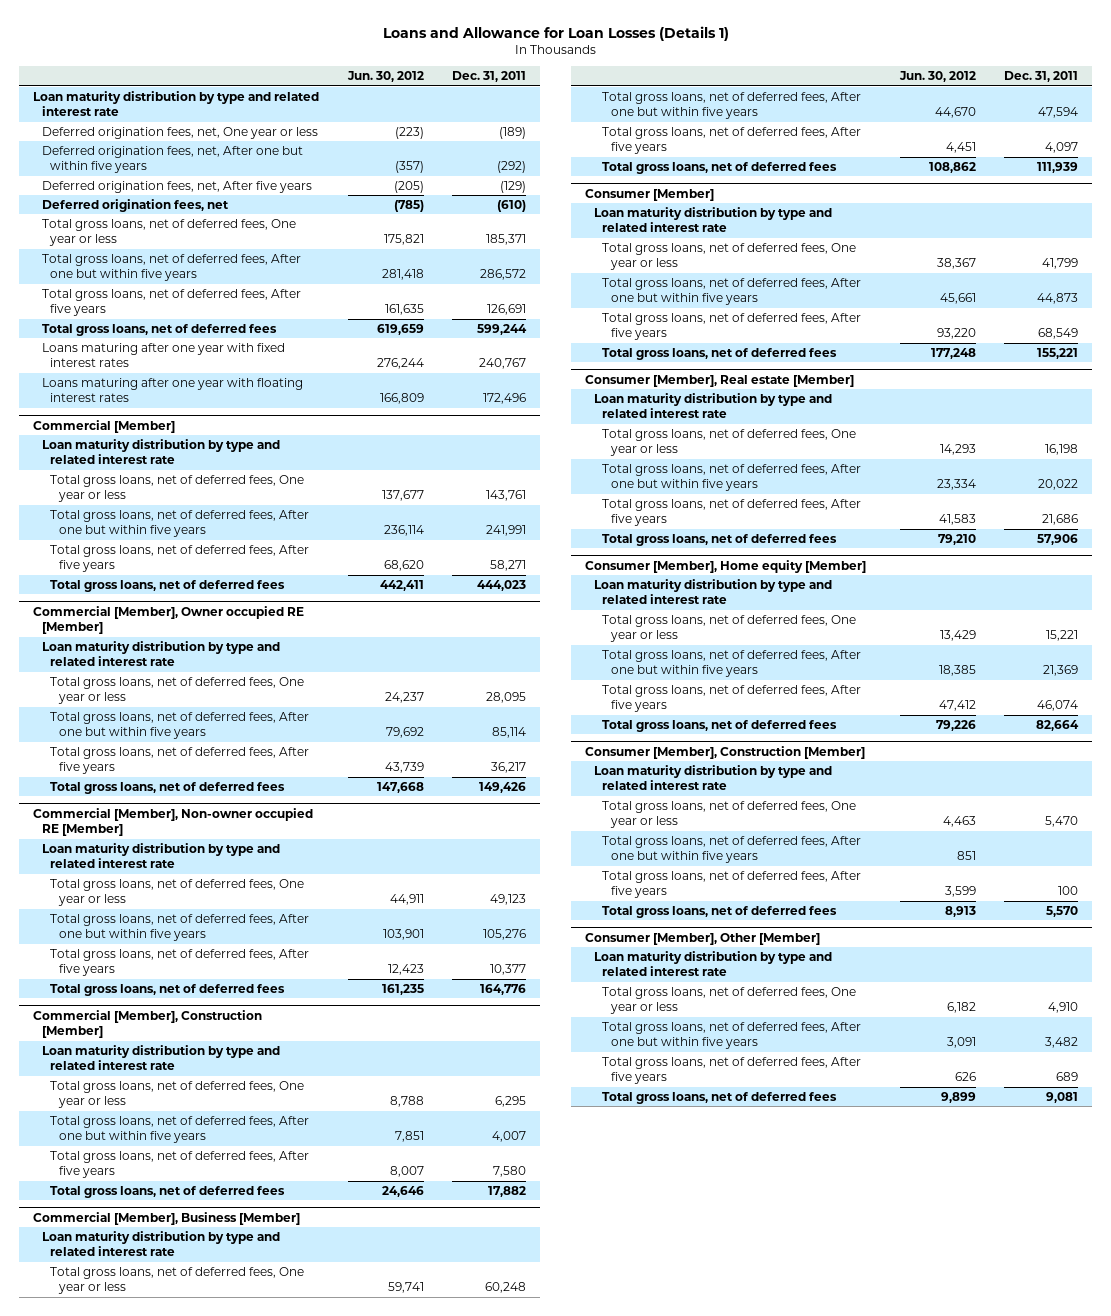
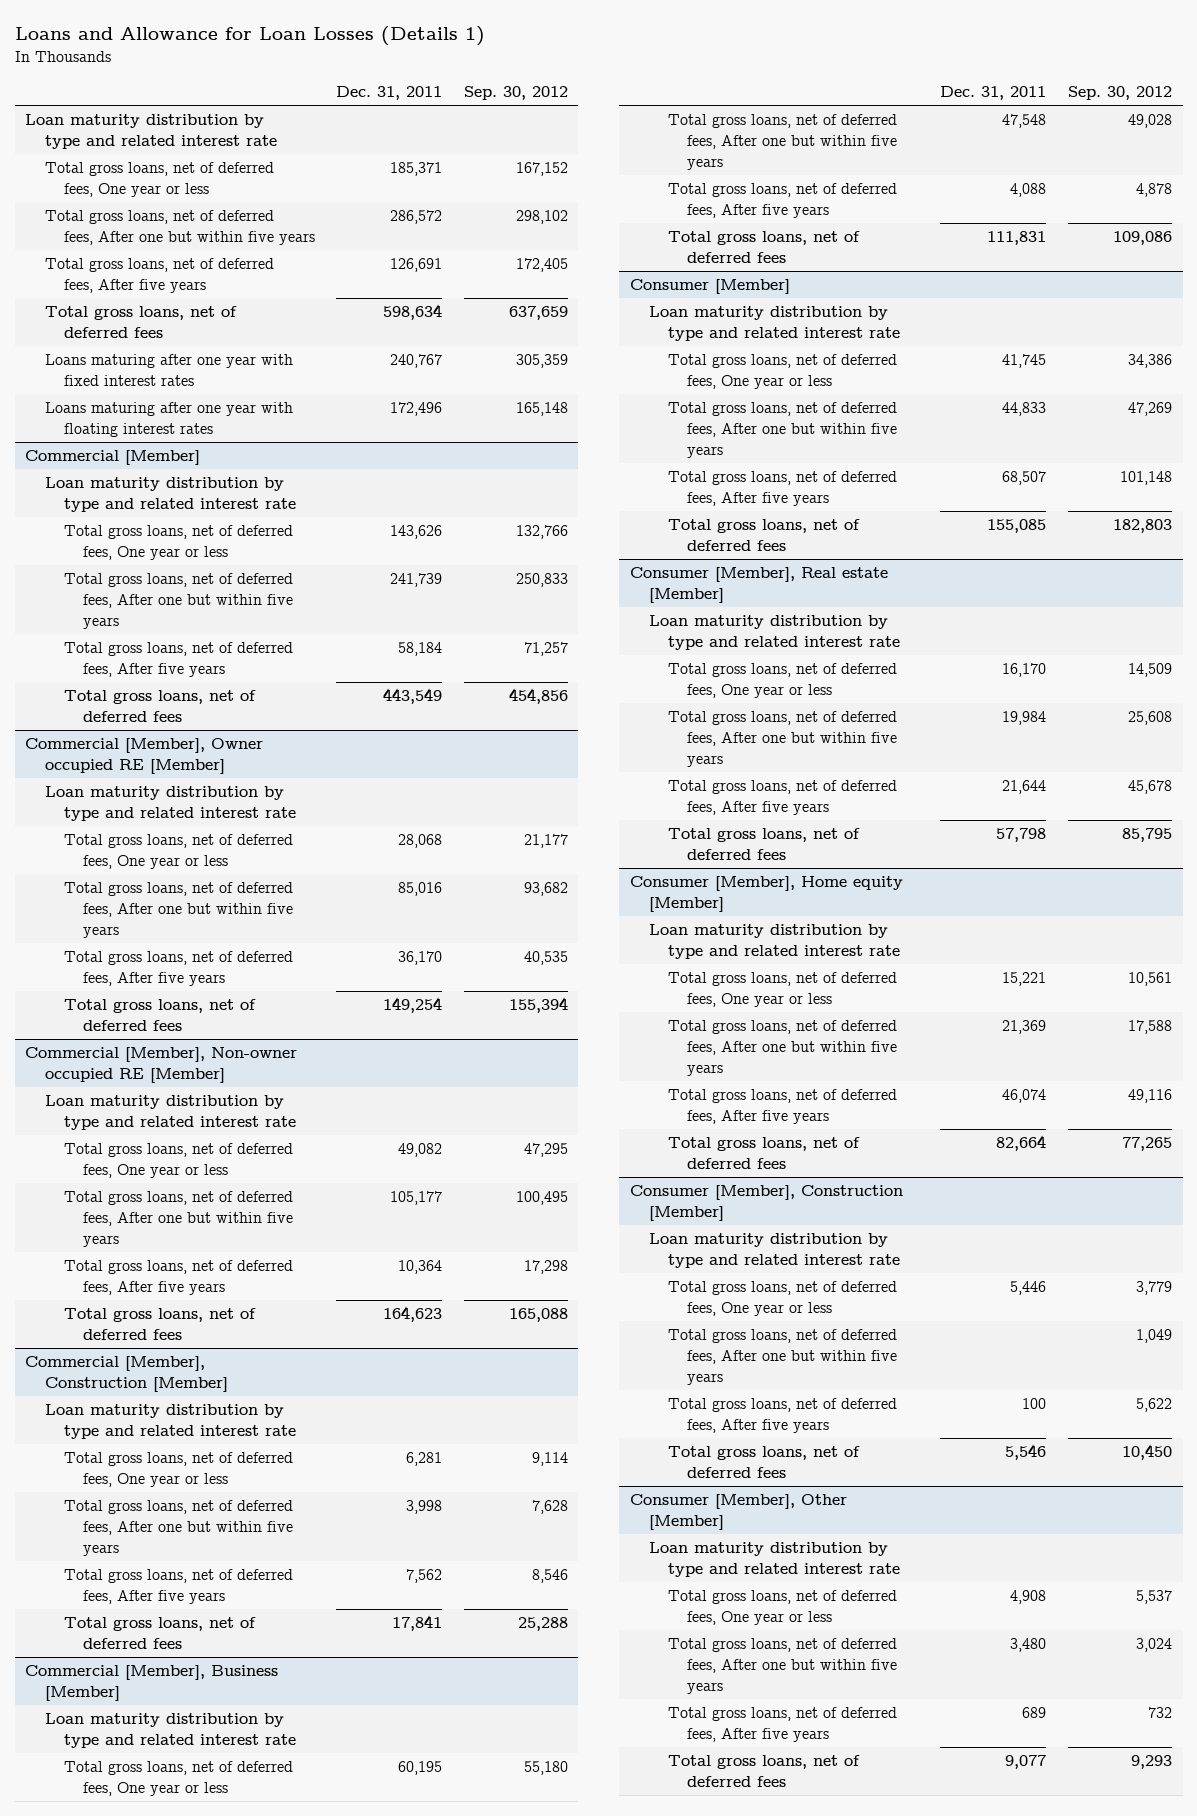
- | Jun. 30, 2012 | Dec. 31, 2011
+ | Dec. 31, 2011 | Sep. 30, 2012
- Deferred origination fees, net, One year or less | (223) | (189)
- Deferred origination fees, net, After one but within five years | (357) | (292)
- Deferred origination fees, net, After five years | (205) | (129)
- Deferred origination fees, net | (785) | (610)
- Total gross loans, net of deferred fees | 619,659 | 599,244
+ Total gross loans, net of deferred fees | 598,634 | 637,659
@ Commercial [Member]
- Total gross loans, net of deferred fees, One year or less | 137,677 | 143,761
- Total gross loans, net of deferred fees, After one but within five years | 236,114 | 241,991
- Total gross loans, net of deferred fees, After five years | 68,620 | 58,271
- Total gross loans, net of deferred fees | 442,411 | 444,023
+ Total gross loans, net of deferred fees, One year or less | 143,626 | 132,766
+ Total gross loans, net of deferred fees, After one but within five years | 241,739 | 250,833
+ Total gross loans, net of deferred fees, After five years | 58,184 | 71,257
+ Total gross loans, net of deferred fees | 443,549 | 454,856
@ Commercial [Member], Owner occupied RE [Member]
- Total gross loans, net of deferred fees, One year or less | 24,237 | 28,095
- Total gross loans, net of deferred fees, After one but within five years | 79,692 | 85,114
- Total gross loans, net of deferred fees, After five years | 43,739 | 36,217
- Total gross loans, net of deferred fees | 147,668 | 149,426
+ Total gross loans, net of deferred fees, One year or less | 28,068 | 21,177
+ Total gross loans, net of deferred fees, After one but within five years | 85,016 | 93,682
+ Total gross loans, net of deferred fees, After five years | 36,170 | 40,535
+ Total gross loans, net of deferred fees | 149,254 | 155,394
@ Commercial [Member], Non-owner occupied RE [Member]
- Total gross loans, net of deferred fees, One year or less | 44,911 | 49,123
- Total gross loans, net of deferred fees, After one but within five years | 103,901 | 105,276
- Total gross loans, net of deferred fees, After five years | 12,423 | 10,377
- Total gross loans, net of deferred fees | 161,235 | 164,776
+ Total gross loans, net of deferred fees, One year or less | 49,082 | 47,295
+ Total gross loans, net of deferred fees, After one but within five years | 105,177 | 100,495
+ Total gross loans, net of deferred fees, After five years | 10,364 | 17,298
+ Total gross loans, net of deferred fees | 164,623 | 165,088
@ Commercial [Member], Construction [Member]
- Total gross loans, net of deferred fees, One year or less | 8,788 | 6,295
- Total gross loans, net of deferred fees, After one but within five years | 7,851 | 4,007
- Total gross loans, net of deferred fees, After five years | 8,007 | 7,580
- Total gross loans, net of deferred fees | 24,646 | 17,882
+ Total gross loans, net of deferred fees, One year or less | 6,281 | 9,114
+ Total gross loans, net of deferred fees, After one but within five years | 3,998 | 7,628
+ Total gross loans, net of deferred fees, After five years | 7,562 | 8,546
+ Total gross loans, net of deferred fees | 17,841 | 25,288
@ Commercial [Member], Business [Member]
- Total gross loans, net of deferred fees, One year or less | 59,741 | 60,248
- Total gross loans, net of deferred fees, After one but within five years | 44,670 | 47,594
- Total gross loans, net of deferred fees, After five years | 4,451 | 4,097
- Total gross loans, net of deferred fees | 108,862 | 111,939
+ Total gross loans, net of deferred fees, One year or less | 60,195 | 55,180
+ Total gross loans, net of deferred fees, After one but within five years | 47,548 | 49,028
+ Total gross loans, net of deferred fees, After five years | 4,088 | 4,878
+ Total gross loans, net of deferred fees | 111,831 | 109,086
@ Consumer [Member]
- Total gross loans, net of deferred fees, One year or less | 38,367 | 41,799
- Total gross loans, net of deferred fees, After one but within five years | 45,661 | 44,873
- Total gross loans, net of deferred fees, After five years | 93,220 | 68,549
- Total gross loans, net of deferred fees | 177,248 | 155,221
+ Total gross loans, net of deferred fees, One year or less | 41,745 | 34,386
+ Total gross loans, net of deferred fees, After one but within five years | 44,833 | 47,269
+ Total gross loans, net of deferred fees, After five years | 68,507 | 101,148
+ Total gross loans, net of deferred fees | 155,085 | 182,803
@ Consumer [Member], Real estate [Member]
- Total gross loans, net of deferred fees, One year or less | 14,293 | 16,198
- Total gross loans, net of deferred fees, After one but within five years | 23,334 | 20,022
- Total gross loans, net of deferred fees, After five years | 41,583 | 21,686
- Total gross loans, net of deferred fees | 79,210 | 57,906
+ Total gross loans, net of deferred fees, One year or less | 16,170 | 14,509
+ Total gross loans, net of deferred fees, After one but within five years | 19,984 | 25,608
+ Total gross loans, net of deferred fees, After five years | 21,644 | 45,678
+ Total gross loans, net of deferred fees | 57,798 | 85,795
@ Consumer [Member], Construction [Member]
- Total gross loans, net of deferred fees, One year or less | 4,463 | 5,470
+ Total gross loans, net of deferred fees, One year or less | 5,446 | 3,779
- Total gross loans, net of deferred fees | 8,913 | 5,570
+ Total gross loans, net of deferred fees | 5,546 | 10,450
@ Consumer [Member], Other [Member]
- Total gross loans, net of deferred fees, One year or less | 6,182 | 4,910
- Total gross loans, net of deferred fees, After one but within five years | 3,091 | 3,482
+ Total gross loans, net of deferred fees, One year or less | 4,908 | 5,537
+ Total gross loans, net of deferred fees, After one but within five years | 3,480 | 3,024
- Total gross loans, net of deferred fees | 9,899 | 9,081
+ Total gross loans, net of deferred fees | 9,077 | 9,293

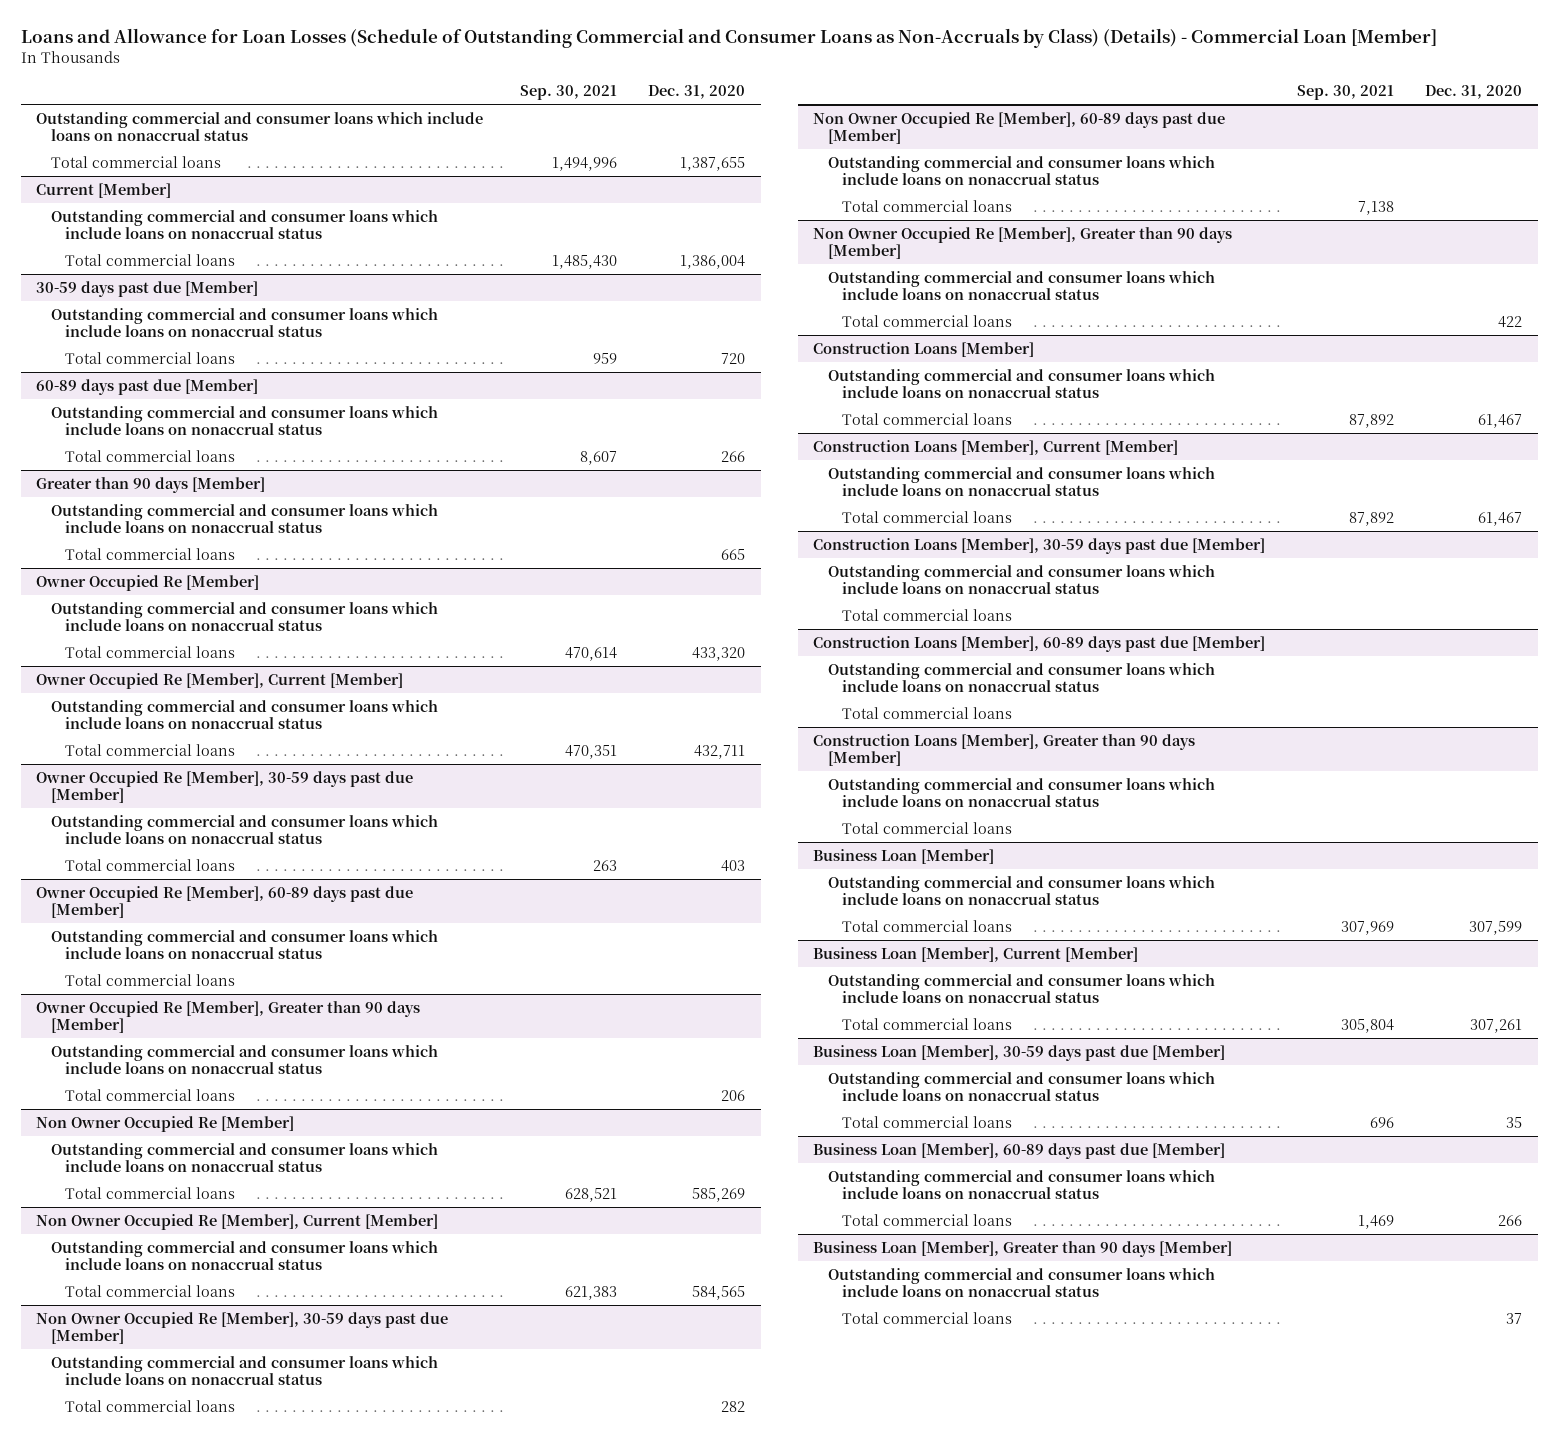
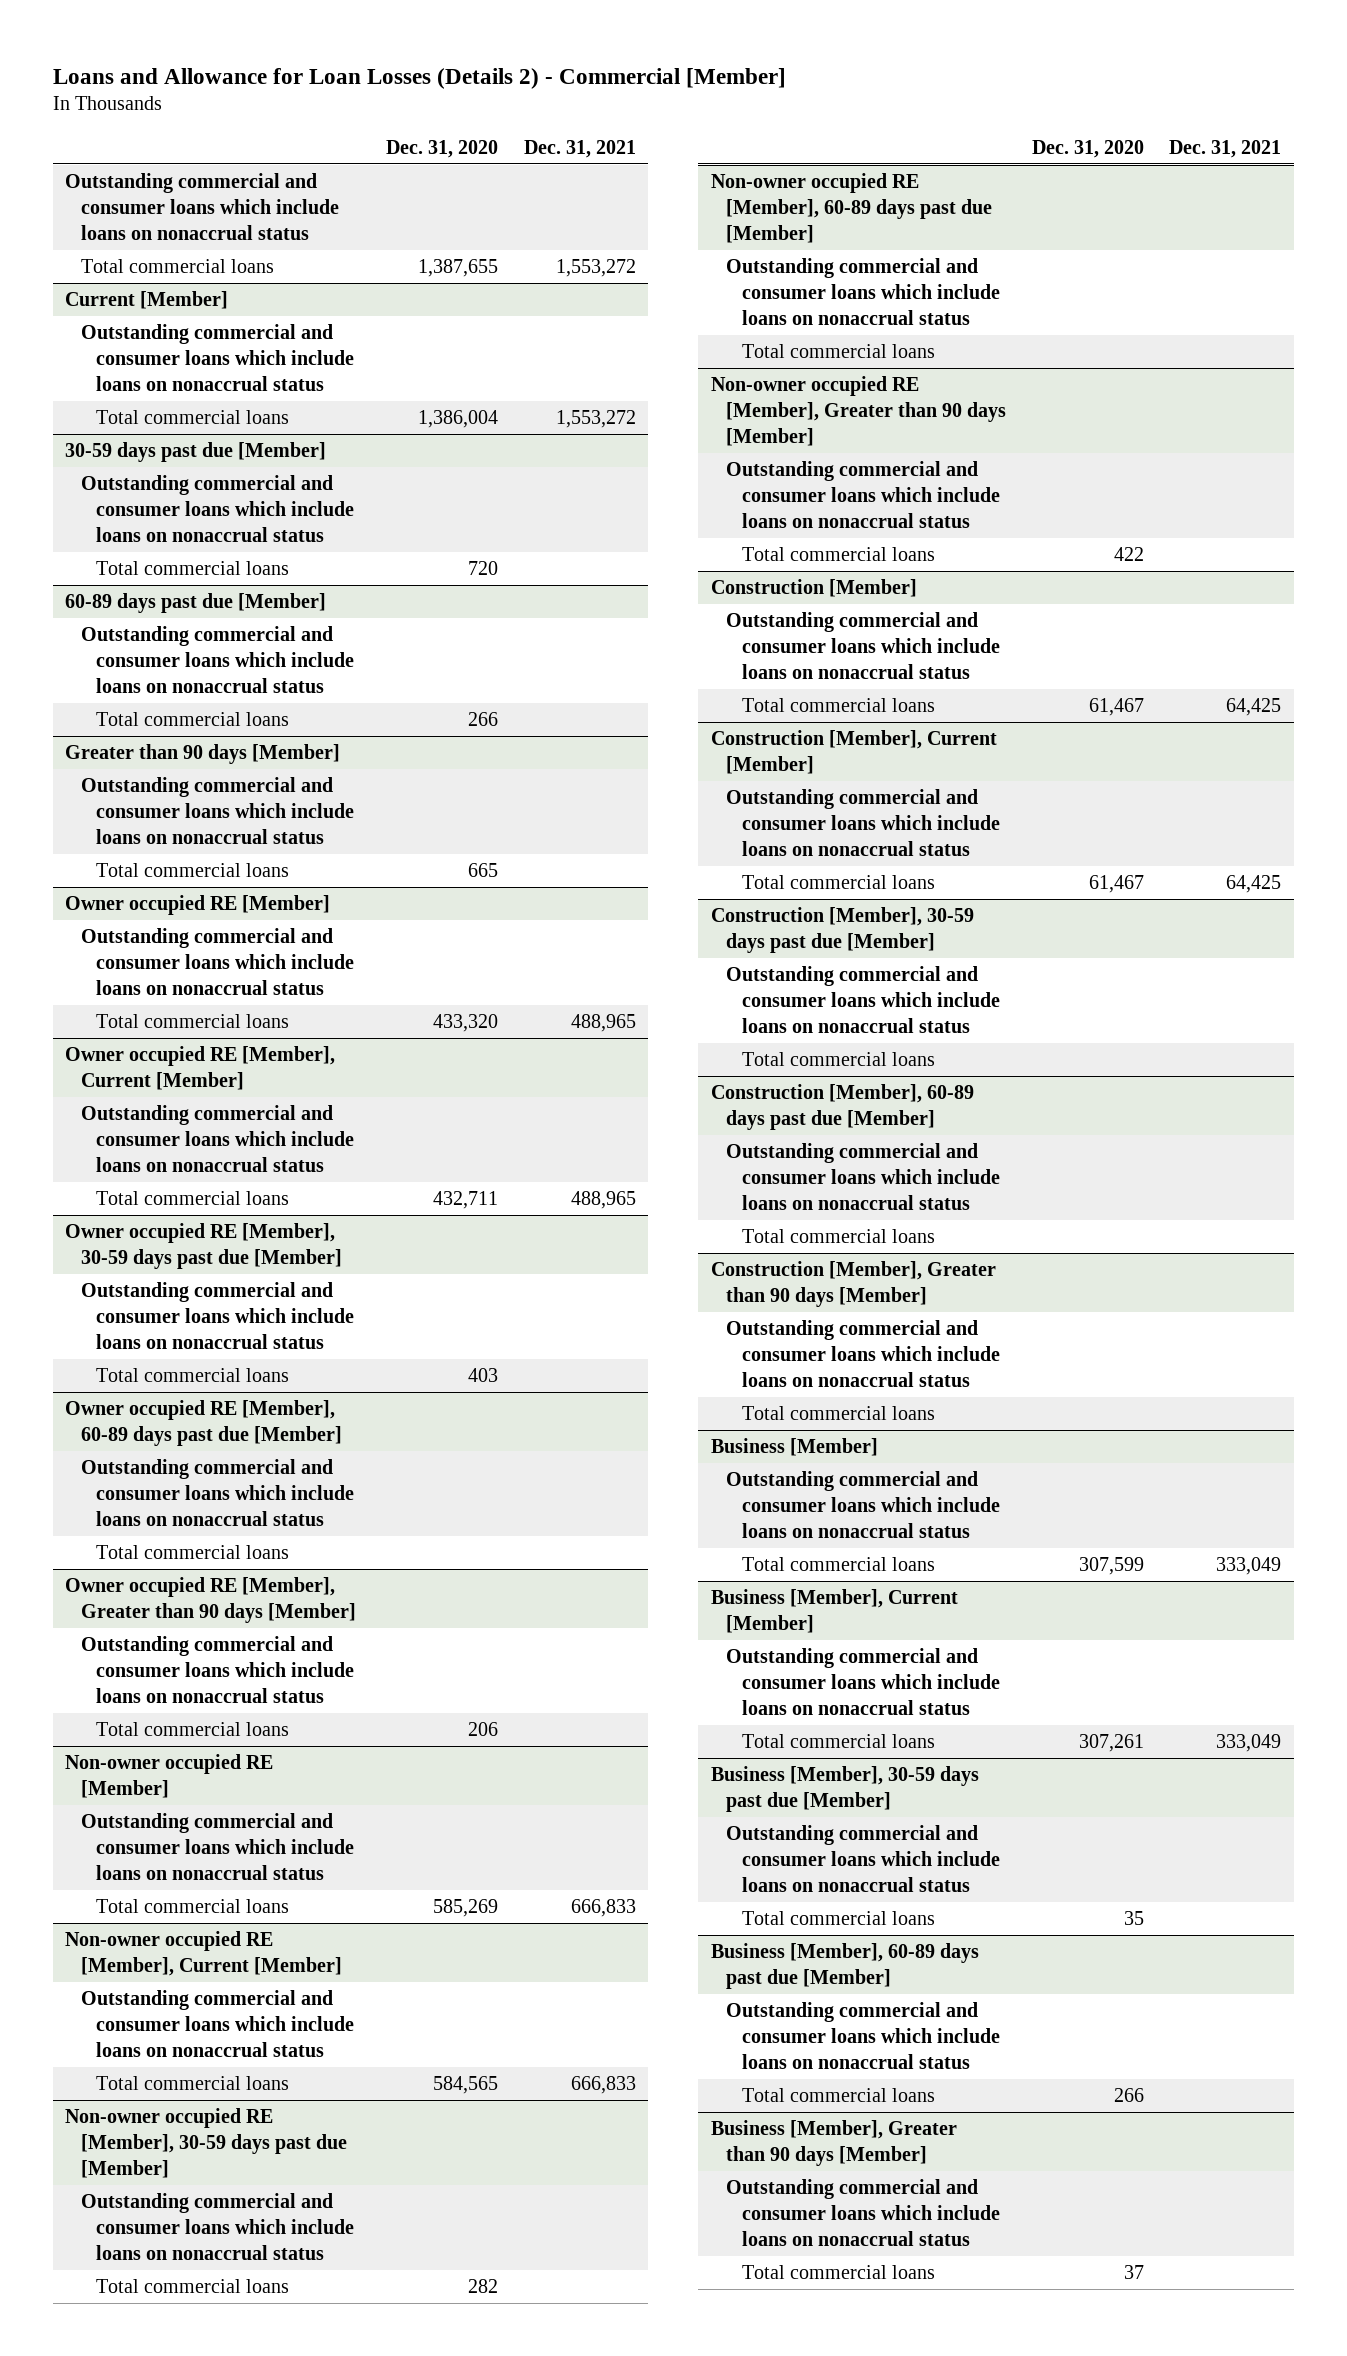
- Loans and Allowance for Loan Losses (Schedule of Outstanding Commercial and Consumer Loans as Non-Accruals by Class) (Details) - Commercial Loan [Member]
+ Loans and Allowance for Loan Losses (Details 2) - Commercial [Member]
- | Sep. 30, 2021 | Dec. 31, 2020
+ | Dec. 31, 2020 | Dec. 31, 2021
- Owner Occupied Re [Member]
+ Owner occupied RE [Member]
- Owner Occupied Re [Member], Current [Member]
+ Owner occupied RE [Member], Current [Member]
- Owner Occupied Re [Member], 30-59 days past due [Member]
+ Owner occupied RE [Member], 30-59 days past due [Member]
- Owner Occupied Re [Member], 60-89 days past due [Member]
+ Owner occupied RE [Member], 60-89 days past due [Member]
- Owner Occupied Re [Member], Greater than 90 days [Member]
+ Owner occupied RE [Member], Greater than 90 days [Member]
- Non Owner Occupied Re [Member]
+ Non-owner occupied RE [Member]
- Non Owner Occupied Re [Member], Current [Member]
+ Non-owner occupied RE [Member], Current [Member]
- Non Owner Occupied Re [Member], 30-59 days past due [Member]
+ Non-owner occupied RE [Member], 30-59 days past due [Member]
- Non Owner Occupied Re [Member], 60-89 days past due [Member]
+ Non-owner occupied RE [Member], 60-89 days past due [Member]
- Non Owner Occupied Re [Member], Greater than 90 days [Member]
+ Non-owner occupied RE [Member], Greater than 90 days [Member]
- Construction Loans [Member]
+ Construction [Member]
- Construction Loans [Member], Current [Member]
+ Construction [Member], Current [Member]
- Construction Loans [Member], 30-59 days past due [Member]
+ Construction [Member], 30-59 days past due [Member]
- Construction Loans [Member], 60-89 days past due [Member]
+ Construction [Member], 60-89 days past due [Member]
- Construction Loans [Member], Greater than 90 days [Member]
+ Construction [Member], Greater than 90 days [Member]
- Business Loan [Member]
+ Business [Member]
- Business Loan [Member], Current [Member]
+ Business [Member], Current [Member]
- Business Loan [Member], 30-59 days past due [Member]
+ Business [Member], 30-59 days past due [Member]
- Business Loan [Member], 60-89 days past due [Member]
+ Business [Member], 60-89 days past due [Member]
- Business Loan [Member], Greater than 90 days [Member]
+ Business [Member], Greater than 90 days [Member]

